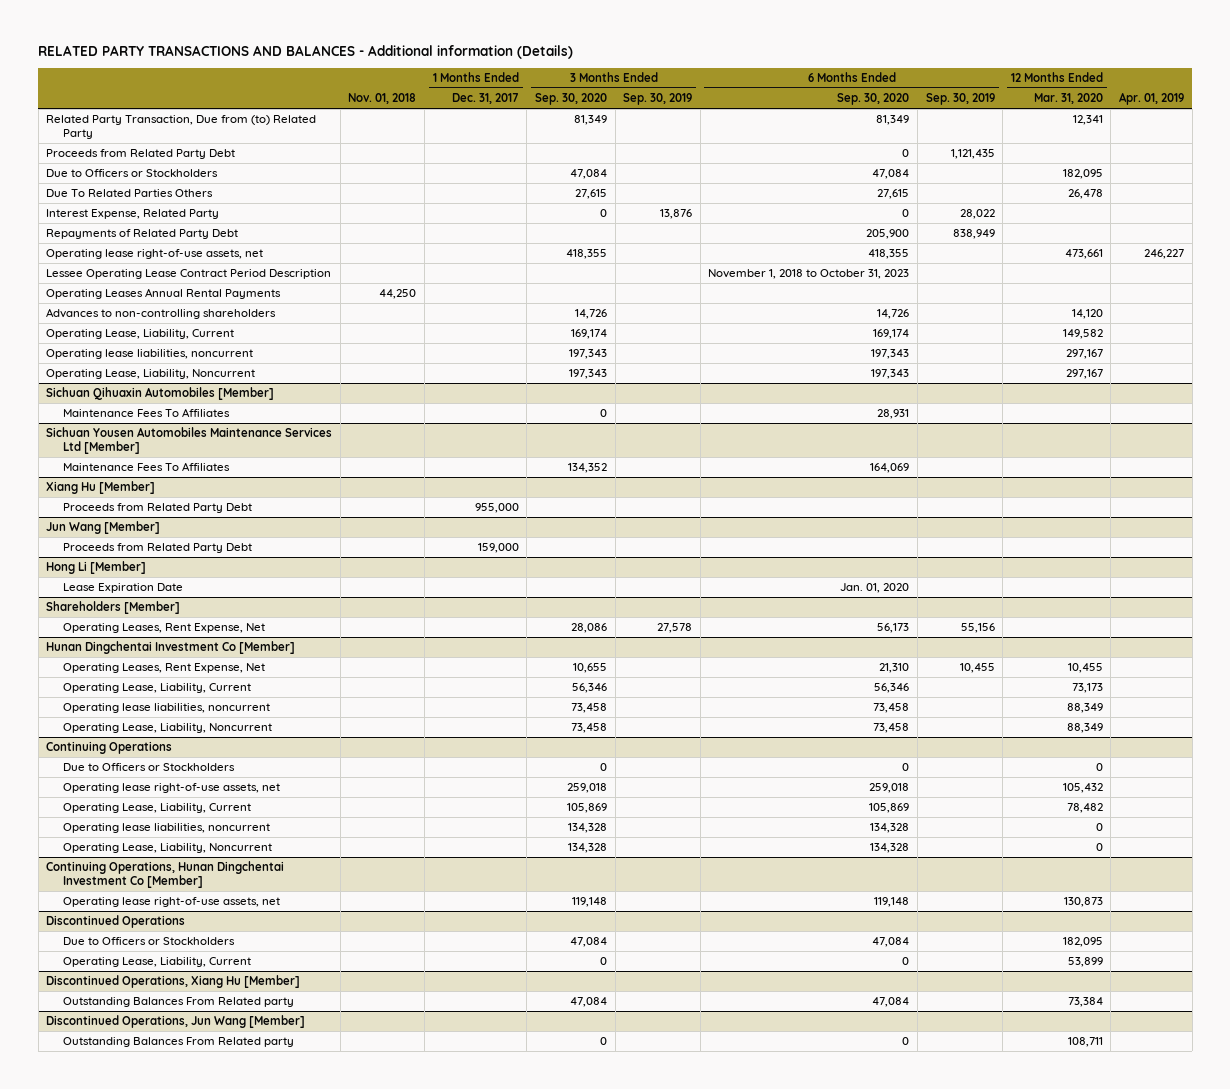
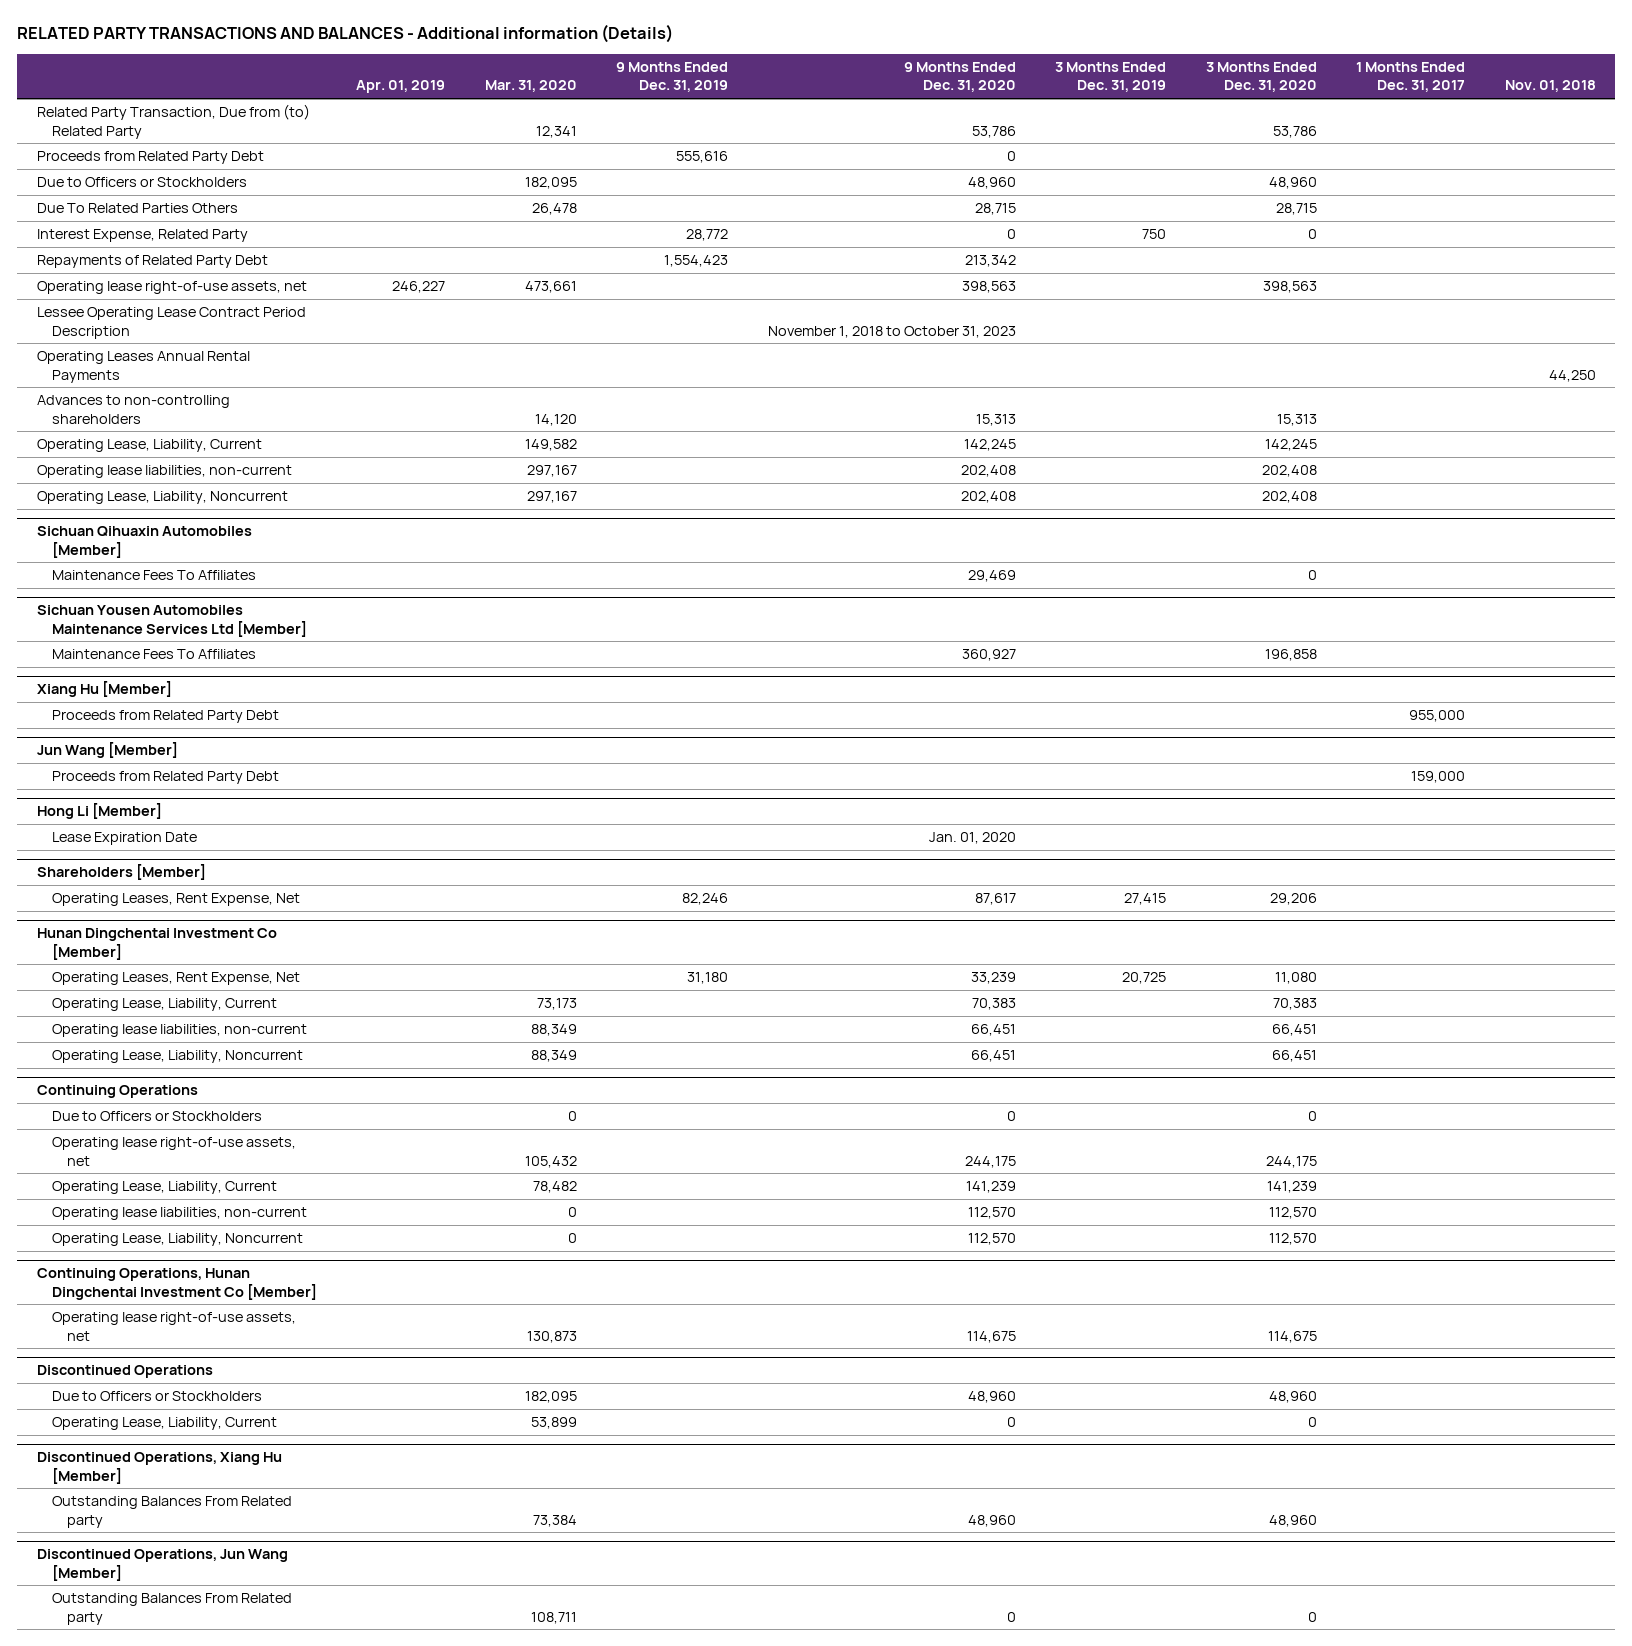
- | Nov. 01, 2018 | 1 Months Ended Dec. 31, 2017 | 3 Months Ended Sep. 30, 2020 | 3 Months Ended Sep. 30, 2019 | 6 Months Ended Sep. 30, 2020 | 6 Months Ended Sep. 30, 2019 | 12 Months Ended Mar. 31, 2020 | Apr. 01, 2019
+ | Apr. 01, 2019 | Mar. 31, 2020 | 9 Months Ended Dec. 31, 2019 | 9 Months Ended Dec. 31, 2020 | 3 Months Ended Dec. 31, 2019 | 3 Months Ended Dec. 31, 2020 | 1 Months Ended Dec. 31, 2017 | Nov. 01, 2018
- Operating lease liabilities, noncurrent | | | 197,343 | | 197,343 | | 297,167 |
+ Operating lease liabilities, non-current | | 297,167 | | 202,408 | | 202,408 | |
@ Hunan Dingchentai Investment Co [Member]
- Operating lease liabilities, noncurrent | | | 73,458 | | 73,458 | | 88,349 |
+ Operating lease liabilities, non-current | | 88,349 | | 66,451 | | 66,451 | |
@ Continuing Operations
- Operating lease liabilities, noncurrent | | | 134,328 | | 134,328 | | 0 |
+ Operating lease liabilities, non-current | | 0 | | 112,570 | | 112,570 | |

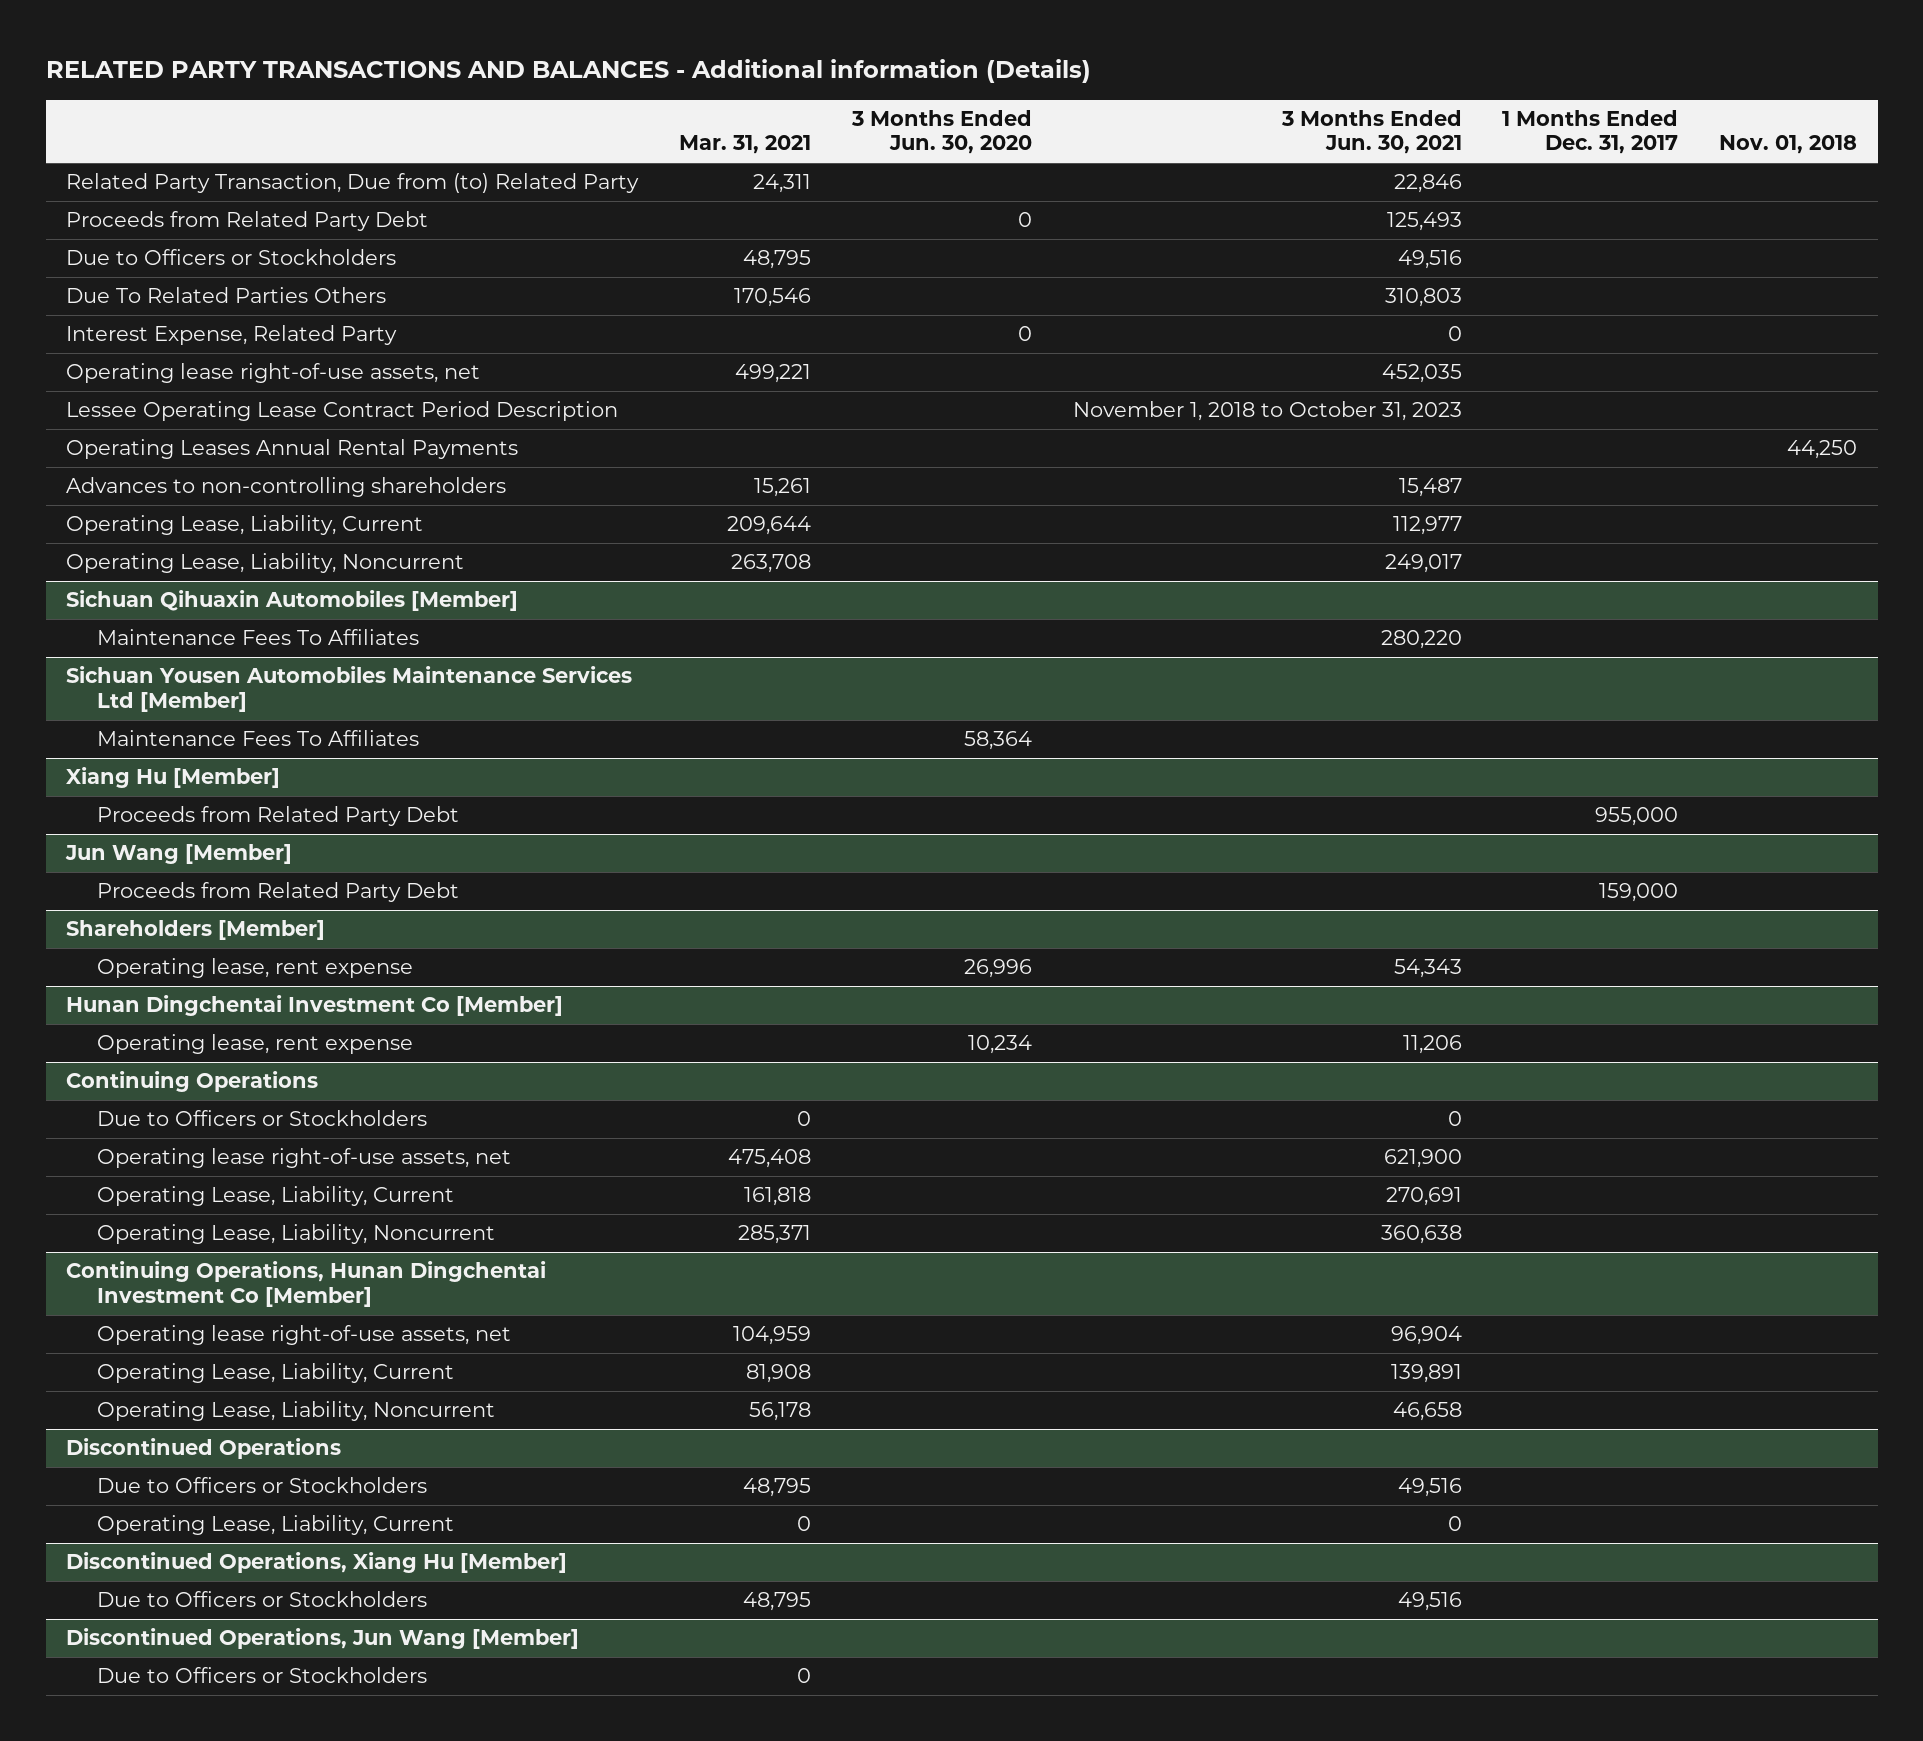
- | Apr. 01, 2019 | Mar. 31, 2020 | 9 Months Ended Dec. 31, 2019 | 9 Months Ended Dec. 31, 2020 | 3 Months Ended Dec. 31, 2019 | 3 Months Ended Dec. 31, 2020 | 1 Months Ended Dec. 31, 2017 | Nov. 01, 2018
+ | Mar. 31, 2021 | 3 Months Ended Jun. 30, 2020 | 3 Months Ended Jun. 30, 2021 | 1 Months Ended Dec. 31, 2017 | Nov. 01, 2018
- Repayments of Related Party Debt | | | 1,554,423 | 213,342 | | | |
- Operating lease liabilities, non-current | | 297,167 | | 202,408 | | 202,408 | |
- Hong Li [Member]
- Lease Expiration Date | | | | Jan. 01, 2020 | | | |
@ Shareholders [Member]
- Operating Leases, Rent Expense, Net | | | 82,246 | 87,617 | 27,415 | 29,206 | |
+ Operating lease, rent expense | | 26,996 | 54,343 | |
@ Hunan Dingchentai Investment Co [Member]
- Operating Leases, Rent Expense, Net | | | 31,180 | 33,239 | 20,725 | 11,080 | |
- Operating Lease, Liability, Current | | 73,173 | | 70,383 | | 70,383 | |
- Operating lease liabilities, non-current | | 88,349 | | 66,451 | | 66,451 | |
- Operating Lease, Liability, Noncurrent | | 88,349 | | 66,451 | | 66,451 | |
+ Operating lease, rent expense | | 10,234 | 11,206 | |
@ Continuing Operations
- Operating lease liabilities, non-current | | 0 | | 112,570 | | 112,570 | |
@ Continuing Operations, Hunan Dingchentai Investment Co [Member]
+ Operating Lease, Liability, Current | 81,908 | | 139,891 | |
+ Operating Lease, Liability, Noncurrent | 56,178 | | 46,658 | |
@ Discontinued Operations, Xiang Hu [Member]
- Outstanding Balances From Related party | | 73,384 | | 48,960 | | 48,960 | |
+ Due to Officers or Stockholders | 48,795 | | 49,516 | |
@ Discontinued Operations, Jun Wang [Member]
- Outstanding Balances From Related party | | 108,711 | | 0 | | 0 | |
+ Due to Officers or Stockholders | 0 | | | |

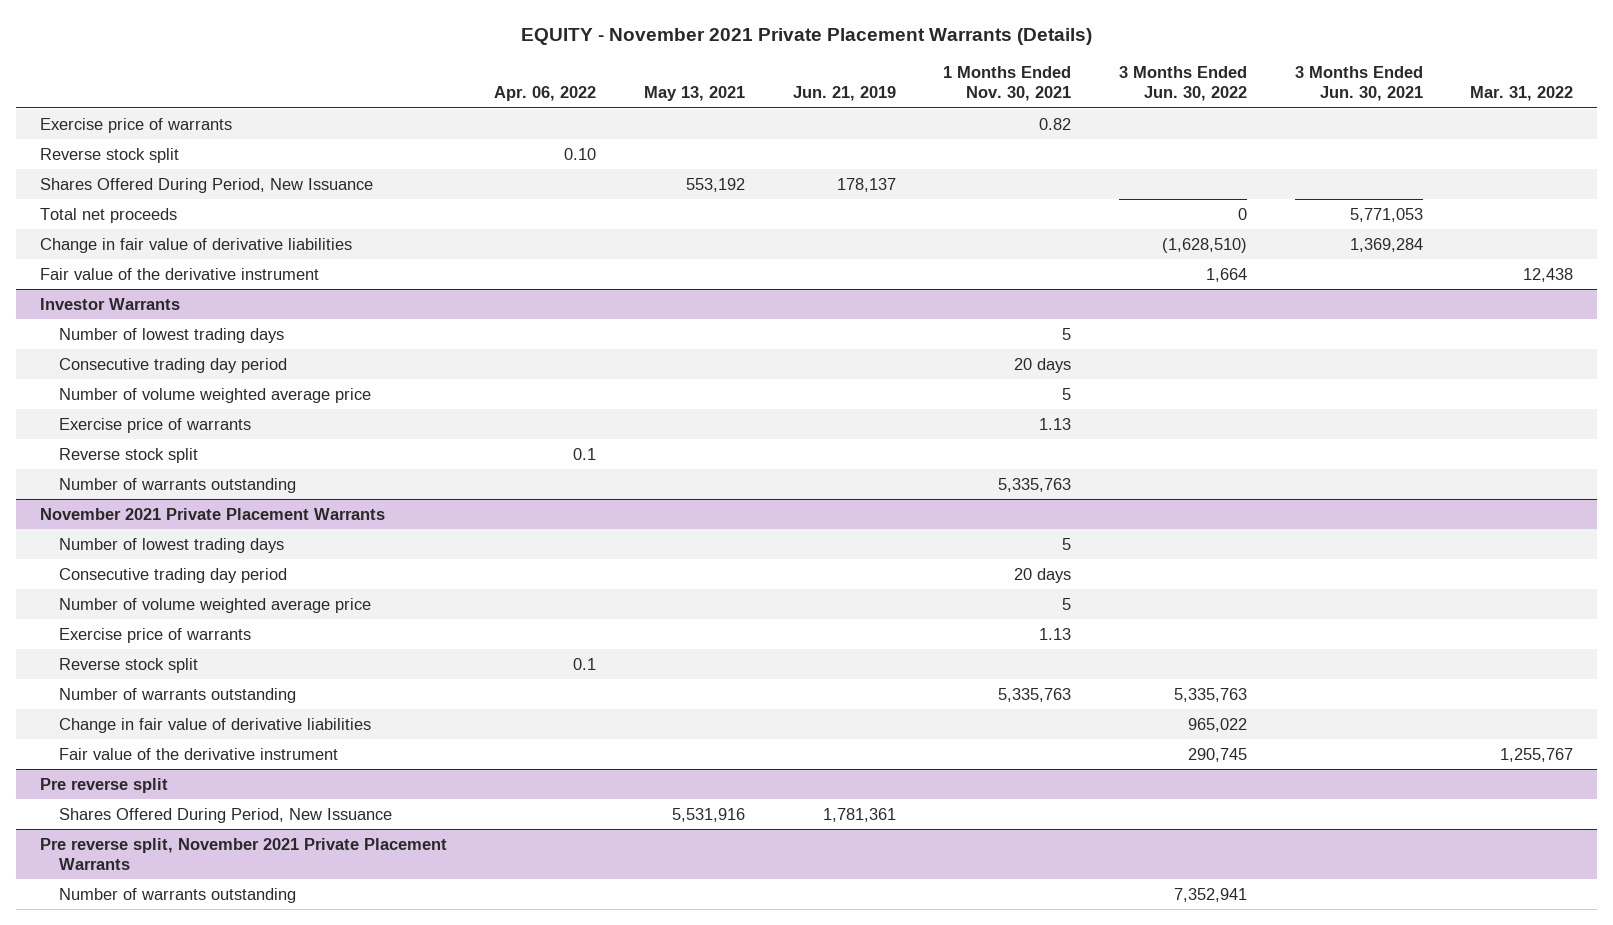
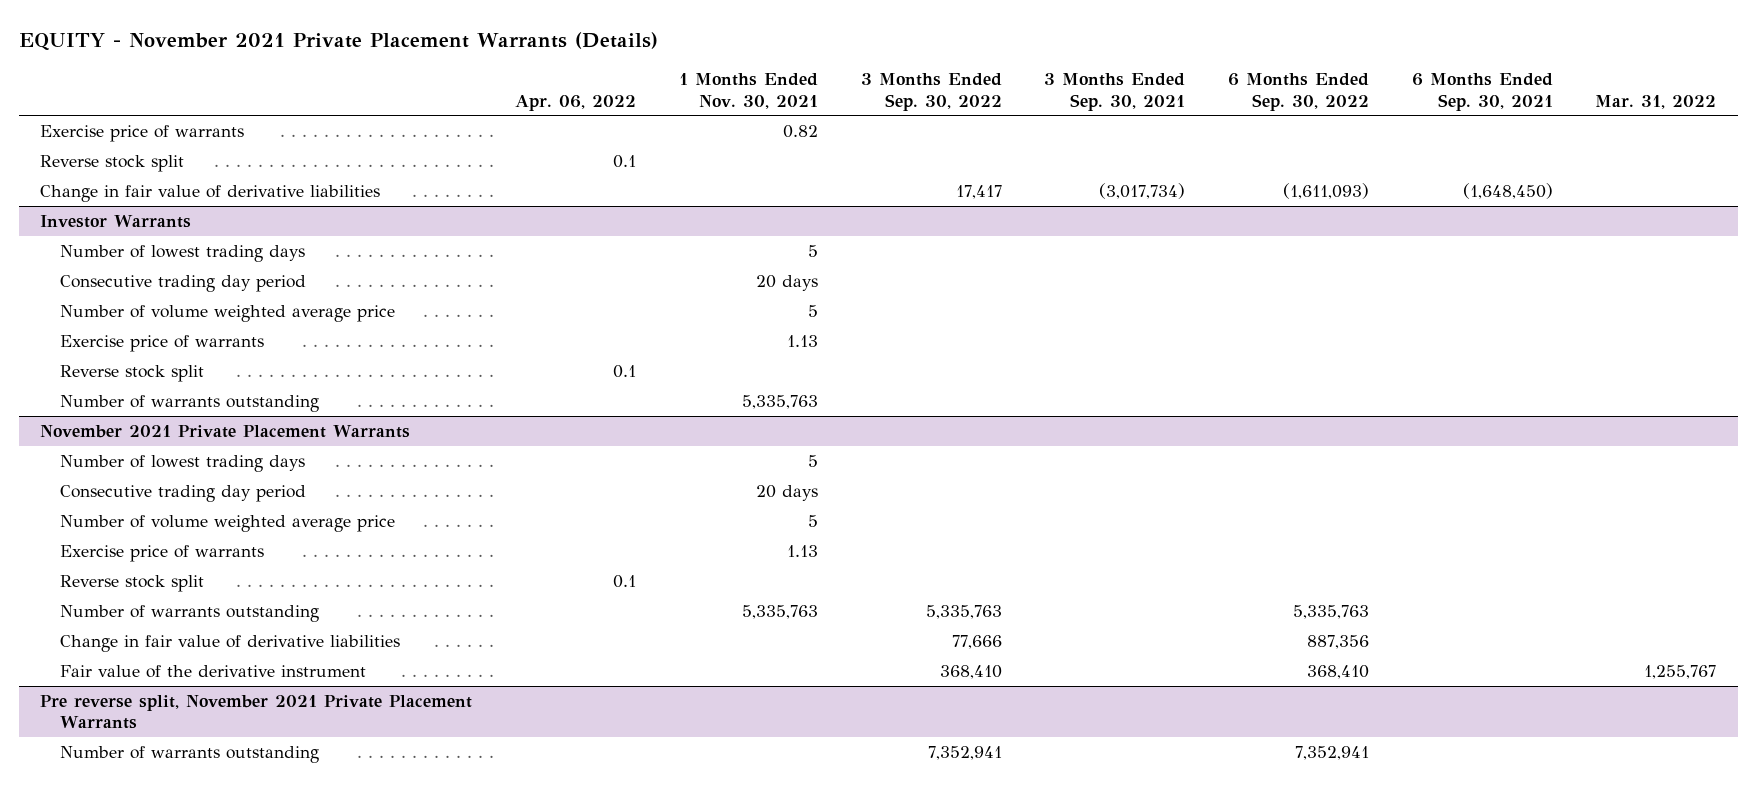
- | Apr. 06, 2022 | May 13, 2021 | Jun. 21, 2019 | 1 Months Ended Nov. 30, 2021 | 3 Months Ended Jun. 30, 2022 | 3 Months Ended Jun. 30, 2021 | Mar. 31, 2022
+ | Apr. 06, 2022 | 1 Months Ended Nov. 30, 2021 | 3 Months Ended Sep. 30, 2022 | 3 Months Ended Sep. 30, 2021 | 6 Months Ended Sep. 30, 2022 | 6 Months Ended Sep. 30, 2021 | Mar. 31, 2022
- Reverse stock split | 0.10 | | | | | |
- Shares Offered During Period, New Issuance | | 553,192 | 178,137 | | | |
- Total net proceeds | | | | | 0 | 5,771,053 |
+ Reverse stock split | 0.1 | | | | | |
- Fair value of the derivative instrument | | | | | 1,664 | | 12,438
- Pre reverse split
- Shares Offered During Period, New Issuance | | 5,531,916 | 1,781,361 | | | |

